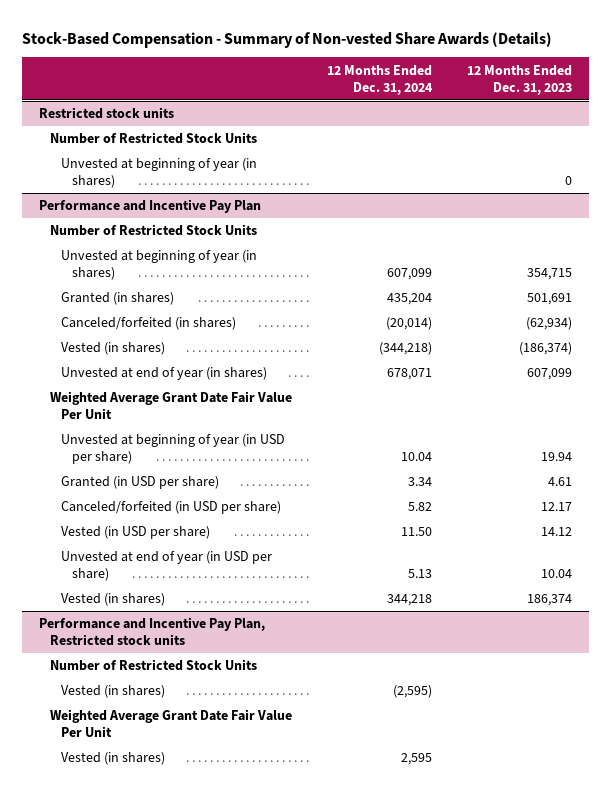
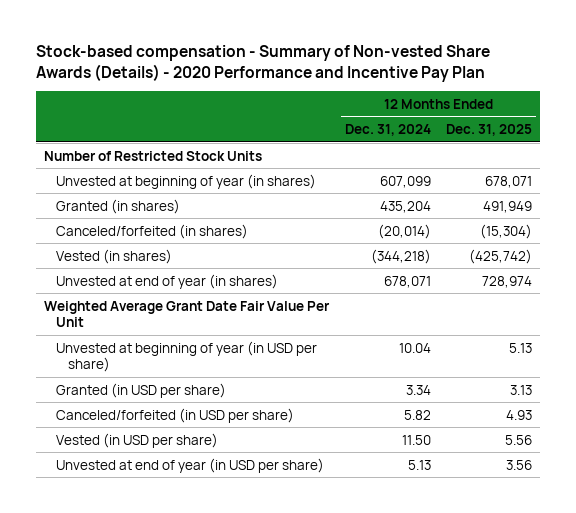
- Stock-Based Compensation - Summary of Non-vested Share Awards (Details)
+ Stock-based compensation - Summary of Non-vested Share Awards (Details) - 2020 Performance and Incentive Pay Plan
- | 12 Months Ended Dec. 31, 2024 | 12 Months Ended Dec. 31, 2023
+ | 12 Months Ended Dec. 31, 2024 | 12 Months Ended Dec. 31, 2025
- Restricted stock units
- Unvested at beginning of year (in shares) | | 0
- Performance and Incentive Pay Plan
- Number of Restricted Stock Units
- Vested (in shares) | 344,218 | 186,374
- Performance and Incentive Pay Plan, Restricted stock units
- Number of Restricted Stock Units
- Vested (in shares) | (2,595) |
- Weighted Average Grant Date Fair Value Per Unit
- Vested (in shares) | 2,595 |

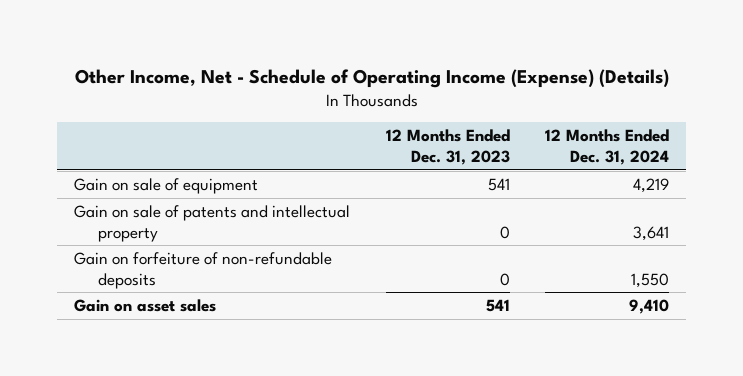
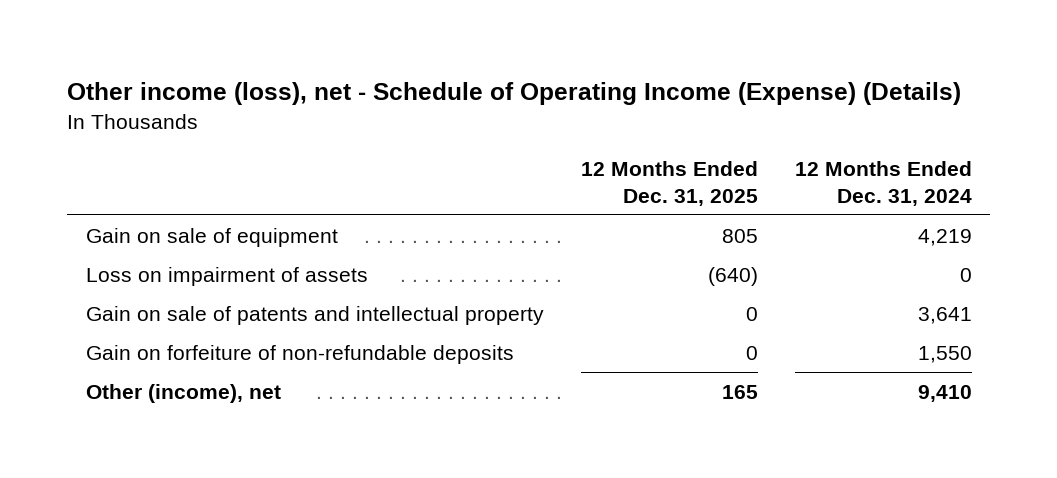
- Other Income, Net - Schedule of Operating Income (Expense) (Details)
+ Other income (loss), net - Schedule of Operating Income (Expense) (Details)
- | 12 Months Ended Dec. 31, 2023 | 12 Months Ended Dec. 31, 2024
+ | 12 Months Ended Dec. 31, 2025 | 12 Months Ended Dec. 31, 2024
+ Loss on impairment of assets | (640) | 0
- Gain on asset sales | 541 | 9,410
+ Other (income), net | 165 | 9,410

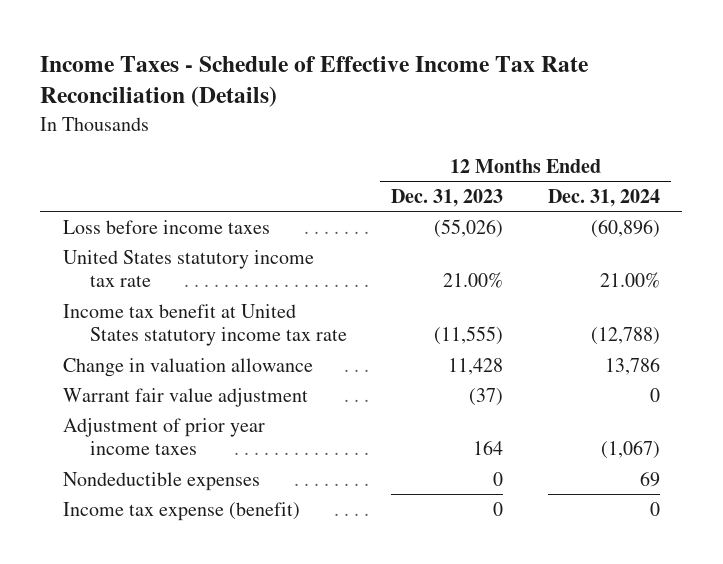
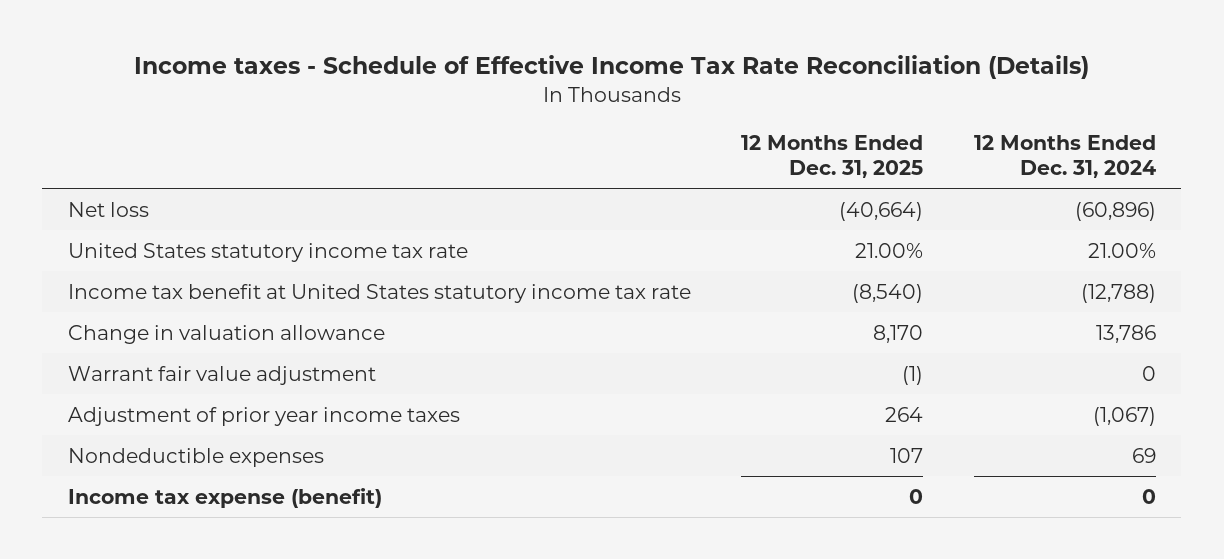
- Income Taxes - Schedule of Effective Income Tax Rate Reconciliation (Details)
+ Income taxes - Schedule of Effective Income Tax Rate Reconciliation (Details)
- | 12 Months Ended Dec. 31, 2023 | 12 Months Ended Dec. 31, 2024
+ | 12 Months Ended Dec. 31, 2025 | 12 Months Ended Dec. 31, 2024
- Loss before income taxes | (55,026) | (60,896)
+ Net loss | (40,664) | (60,896)

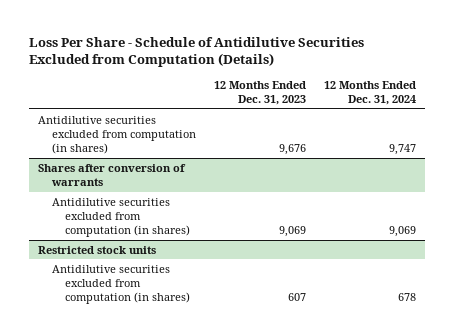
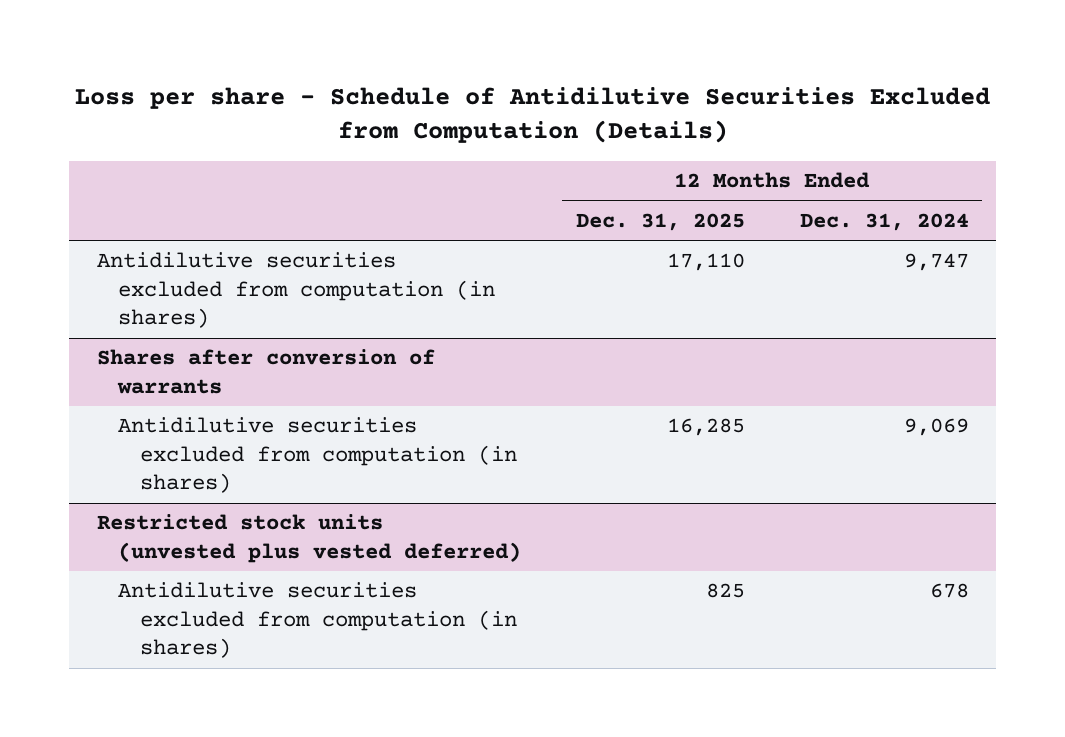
- Loss Per Share - Schedule of Antidilutive Securities Excluded from Computation (Details)
+ Loss per share - Schedule of Antidilutive Securities Excluded from Computation (Details)
- | 12 Months Ended Dec. 31, 2023 | 12 Months Ended Dec. 31, 2024
+ | 12 Months Ended Dec. 31, 2025 | 12 Months Ended Dec. 31, 2024
- Restricted stock units
+ Restricted stock units (unvested plus vested deferred)

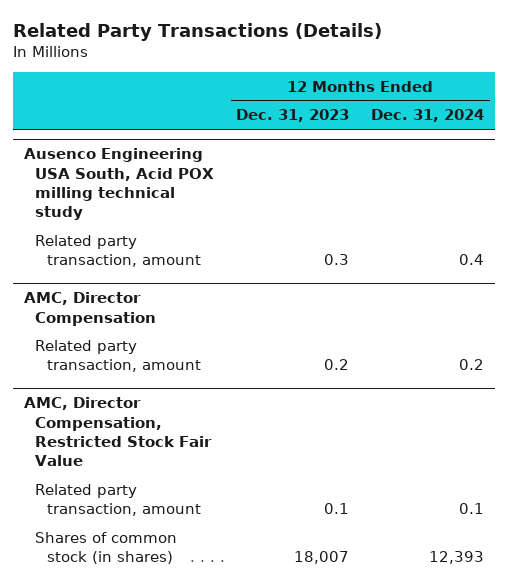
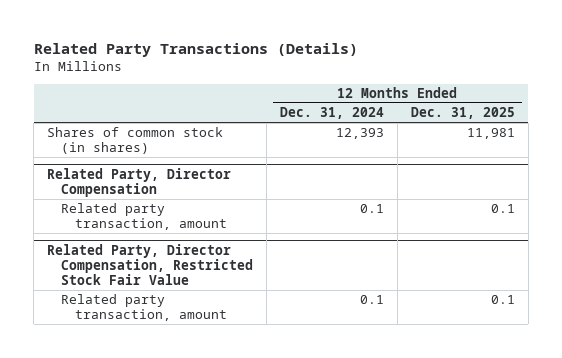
- | 12 Months Ended Dec. 31, 2023 | 12 Months Ended Dec. 31, 2024
+ | 12 Months Ended Dec. 31, 2024 | 12 Months Ended Dec. 31, 2025
- Ausenco Engineering USA South, Acid POX milling technical study
- Related party transaction, amount | 0.3 | 0.4
- AMC, Director Compensation
- Related party transaction, amount | 0.2 | 0.2
- AMC, Director Compensation, Restricted Stock Fair Value
- Related party transaction, amount | 0.1 | 0.1
+ Related Party, Director Compensation
+ Related party transaction, amount | 0.1 | 0.1
+ Related Party, Director Compensation, Restricted Stock Fair Value
+ Related party transaction, amount | 0.1 | 0.1

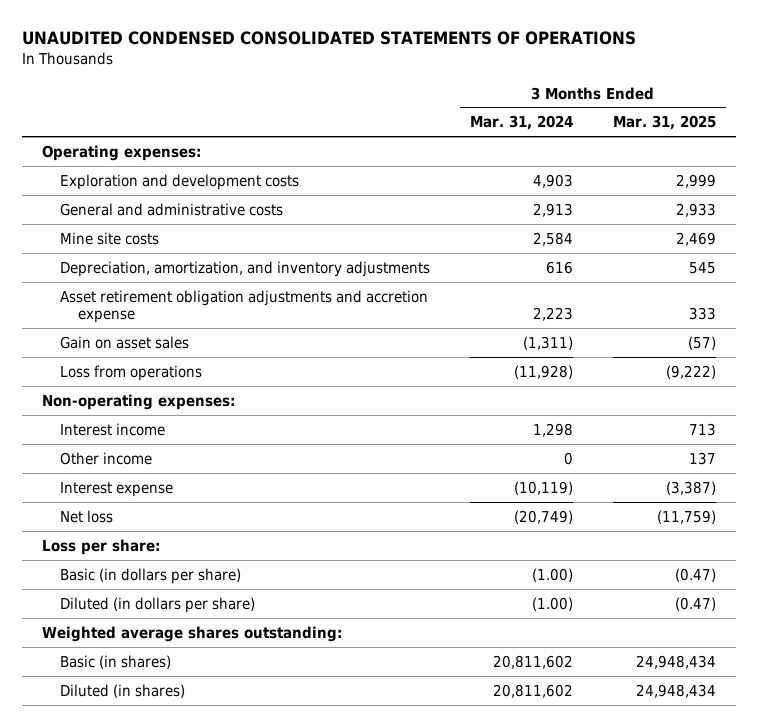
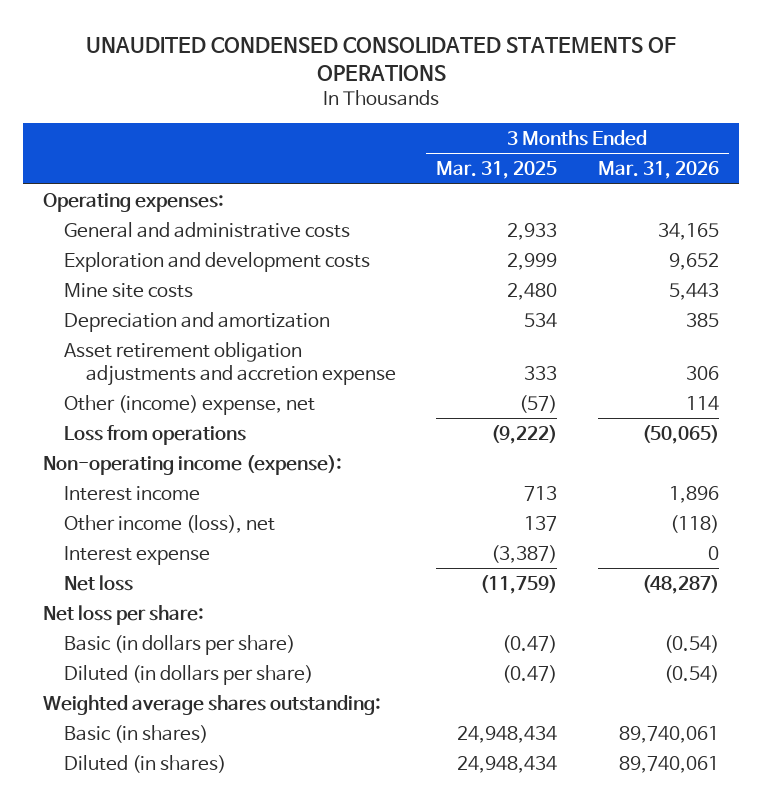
- | 3 Months Ended Mar. 31, 2024 | 3 Months Ended Mar. 31, 2025
+ | 3 Months Ended Mar. 31, 2025 | 3 Months Ended Mar. 31, 2026
- Mine site costs | 2,584 | 2,469
- Depreciation, amortization, and inventory adjustments | 616 | 545
moved down: Exploration and development costs | 2,999 | 9,652
+ Mine site costs | 2,480 | 5,443
+ Depreciation and amortization | 534 | 385
- Gain on asset sales | (1,311) | (57)
+ Other (income) expense, net | (57) | 114
- Non-operating expenses:
+ Non-operating income (expense):
- Other income | 0 | 137
+ Other income (loss), net | 137 | (118)
- Loss per share:
+ Net loss per share:

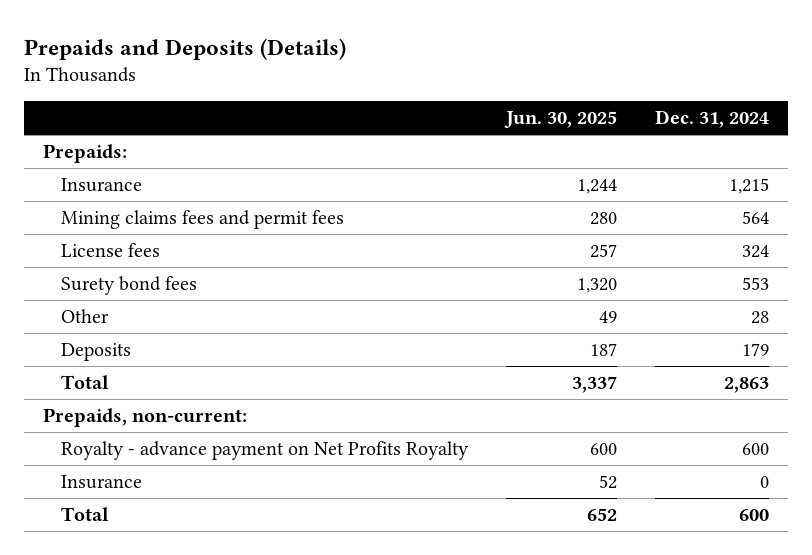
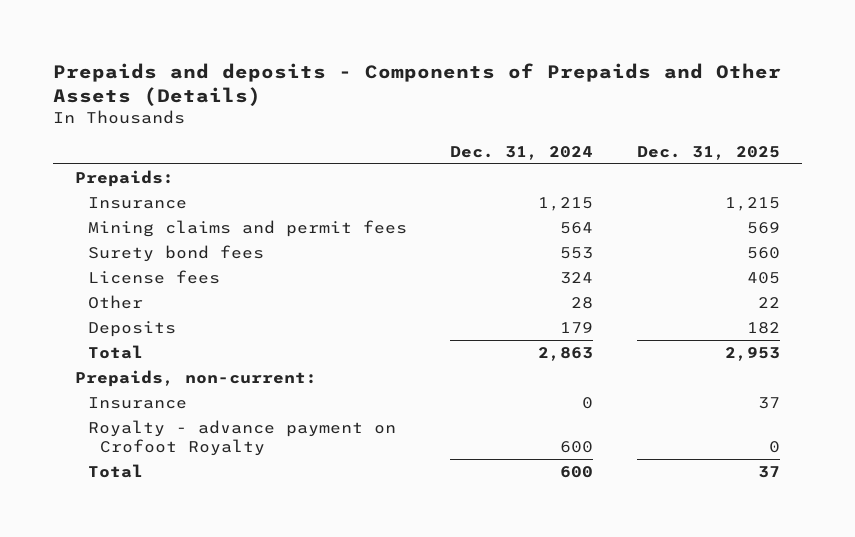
- Prepaids and Deposits (Details)
+ Prepaids and deposits - Components of Prepaids and Other Assets (Details)
- | Jun. 30, 2025 | Dec. 31, 2024
+ | Dec. 31, 2024 | Dec. 31, 2025
- Mining claims fees and permit fees | 280 | 564
+ Mining claims and permit fees | 564 | 569
moved down: License fees | 324 | 405
- Royalty - advance payment on Net Profits Royalty | 600 | 600
+ Royalty - advance payment on Crofoot Royalty | 600 | 0

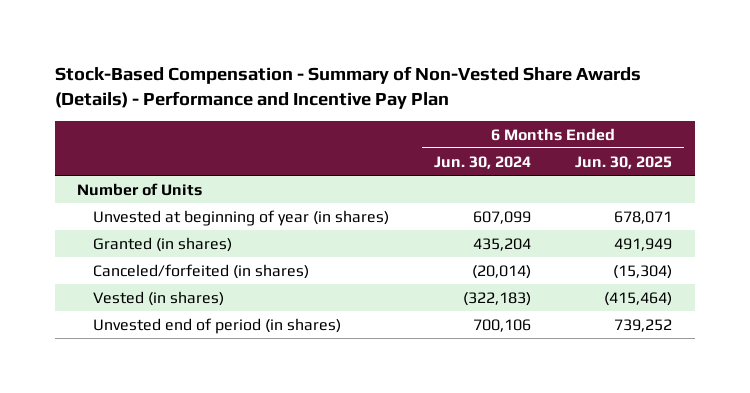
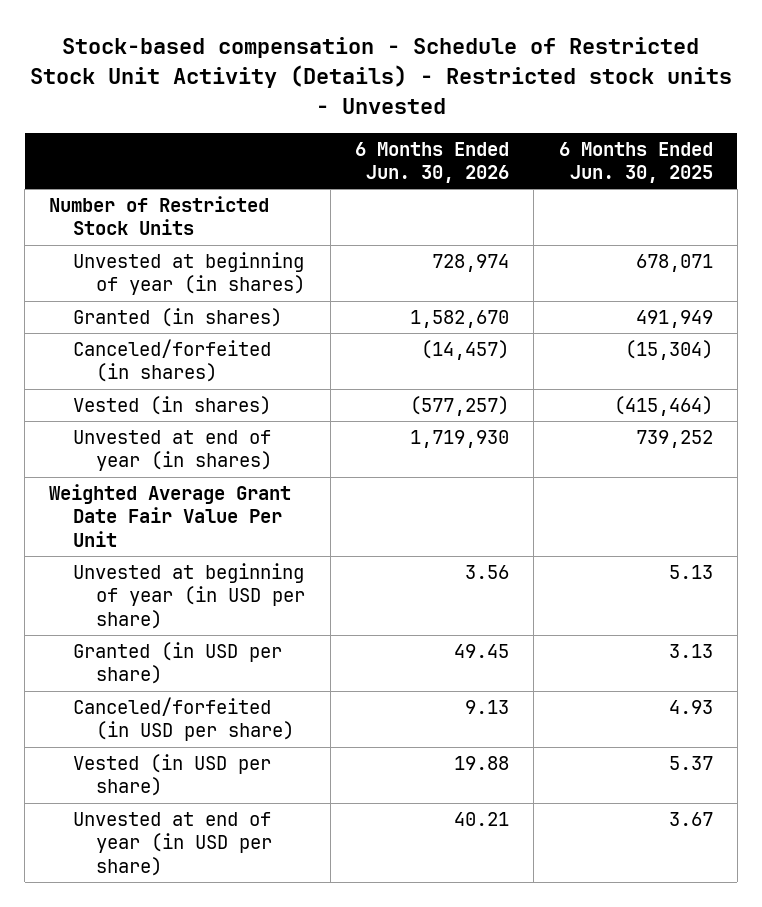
- Stock-Based Compensation - Summary of Non-Vested Share Awards (Details) - Performance and Incentive Pay Plan
+ Stock-based compensation - Schedule of Restricted Stock Unit Activity (Details) - Restricted stock units - Unvested
- | 6 Months Ended Jun. 30, 2024 | 6 Months Ended Jun. 30, 2025
+ | 6 Months Ended Jun. 30, 2026 | 6 Months Ended Jun. 30, 2025
- Number of Units
+ Number of Restricted Stock Units
- Unvested end of period (in shares) | 700,106 | 739,252
+ Unvested at end of year (in shares) | 1,719,930 | 739,252
+ Weighted Average Grant Date Fair Value Per Unit
+ Unvested at beginning of year (in USD per share) | 3.56 | 5.13
+ Granted (in USD per share) | 49.45 | 3.13
+ Canceled/forfeited (in USD per share) | 9.13 | 4.93
+ Vested (in USD per share) | 19.88 | 5.37
+ Unvested at end of year (in USD per share) | 40.21 | 3.67

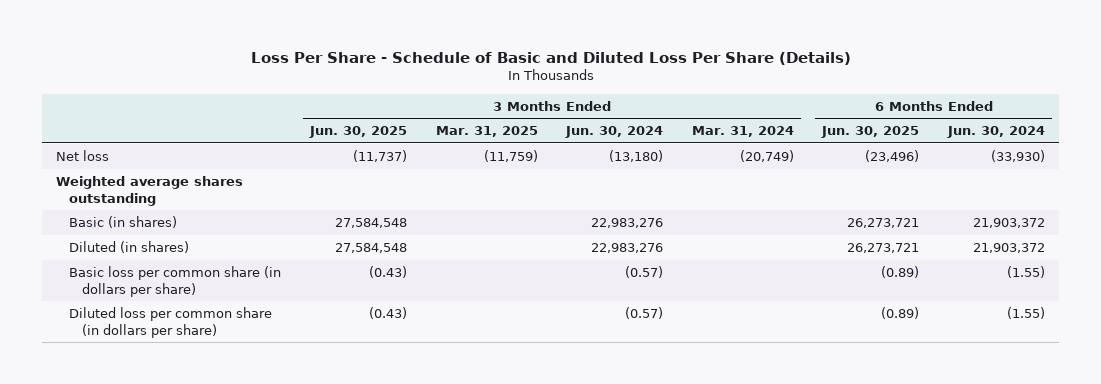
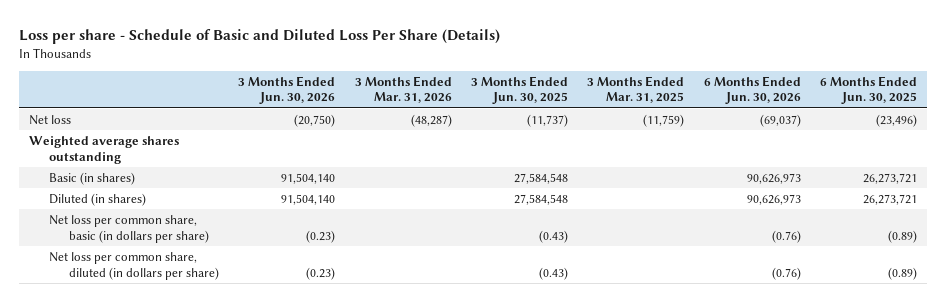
- Loss Per Share - Schedule of Basic and Diluted Loss Per Share (Details)
+ Loss per share - Schedule of Basic and Diluted Loss Per Share (Details)
- | 3 Months Ended Jun. 30, 2025 | 3 Months Ended Mar. 31, 2025 | 3 Months Ended Jun. 30, 2024 | 3 Months Ended Mar. 31, 2024 | 6 Months Ended Jun. 30, 2025 | 6 Months Ended Jun. 30, 2024
+ | 3 Months Ended Jun. 30, 2026 | 3 Months Ended Mar. 31, 2026 | 3 Months Ended Jun. 30, 2025 | 3 Months Ended Mar. 31, 2025 | 6 Months Ended Jun. 30, 2026 | 6 Months Ended Jun. 30, 2025
- Basic loss per common share (in dollars per share) | (0.43) | | (0.57) | | (0.89) | (1.55)
- Diluted loss per common share (in dollars per share) | (0.43) | | (0.57) | | (0.89) | (1.55)
+ Net loss per common share, basic (in dollars per share) | (0.23) | | (0.43) | | (0.76) | (0.89)
+ Net loss per common share, diluted (in dollars per share) | (0.23) | | (0.43) | | (0.76) | (0.89)

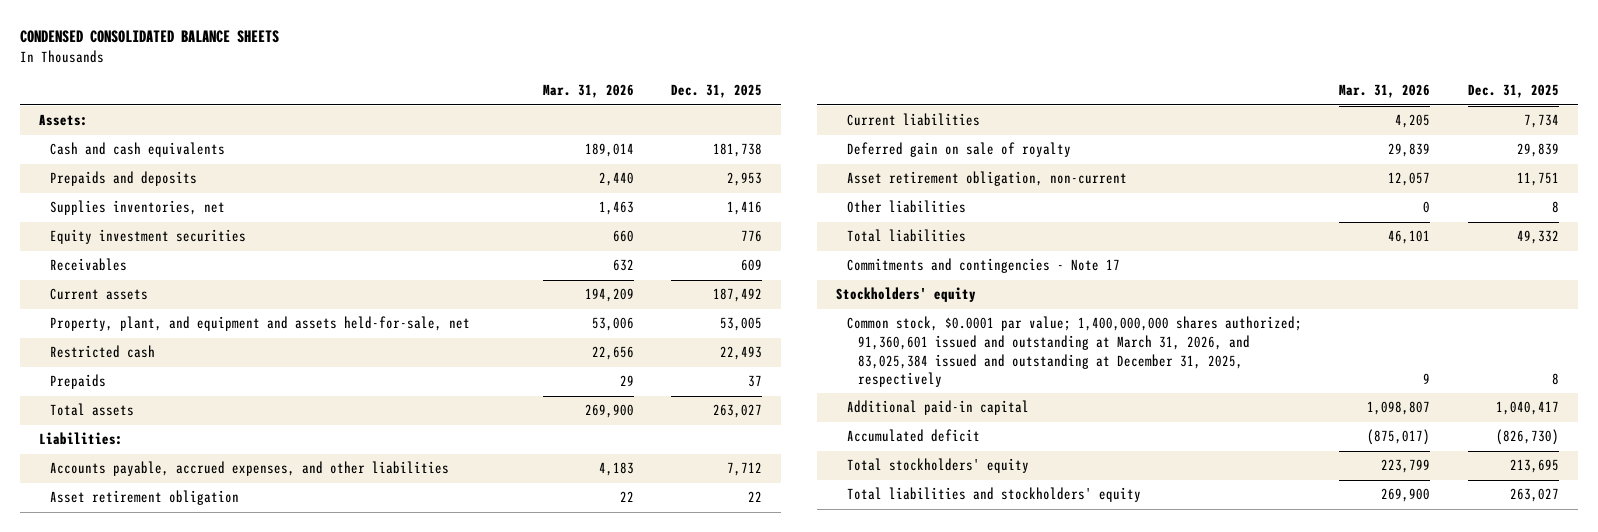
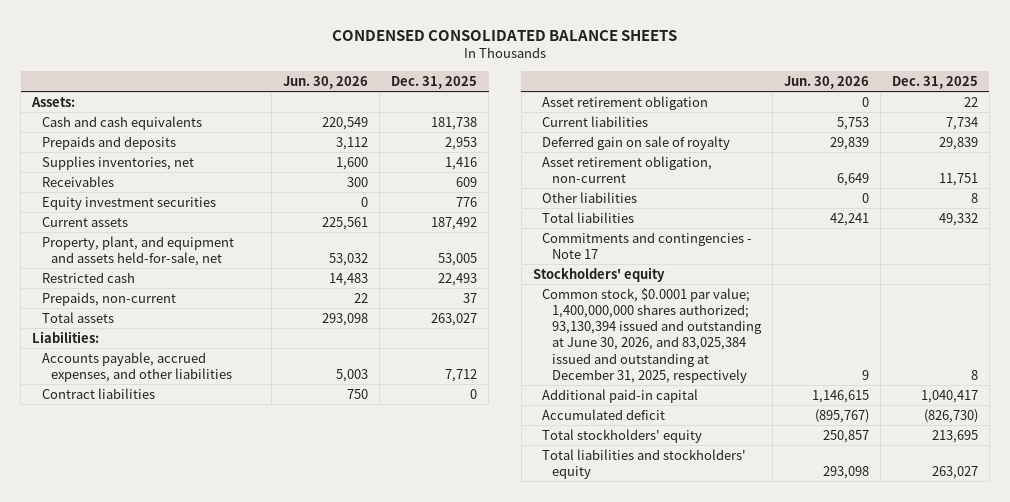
- | Mar. 31, 2026 | Dec. 31, 2025
+ | Jun. 30, 2026 | Dec. 31, 2025
moved down: Equity investment securities | 0 | 776
- Prepaids | 29 | 37
+ Prepaids, non-current | 22 | 37
+ Contract liabilities | 750 | 0
- Common stock, $0.0001 par value; 1,400,000,000 shares authorized; 91,360,601 issued and outstanding at March 31, 2026, and 83,025,384 issued and outstanding at December 31, 2025, respectively | 9 | 8
+ Common stock, $0.0001 par value; 1,400,000,000 shares authorized; 93,130,394 issued and outstanding at June 30, 2026, and 83,025,384 issued and outstanding at December 31, 2025, respectively | 9 | 8

